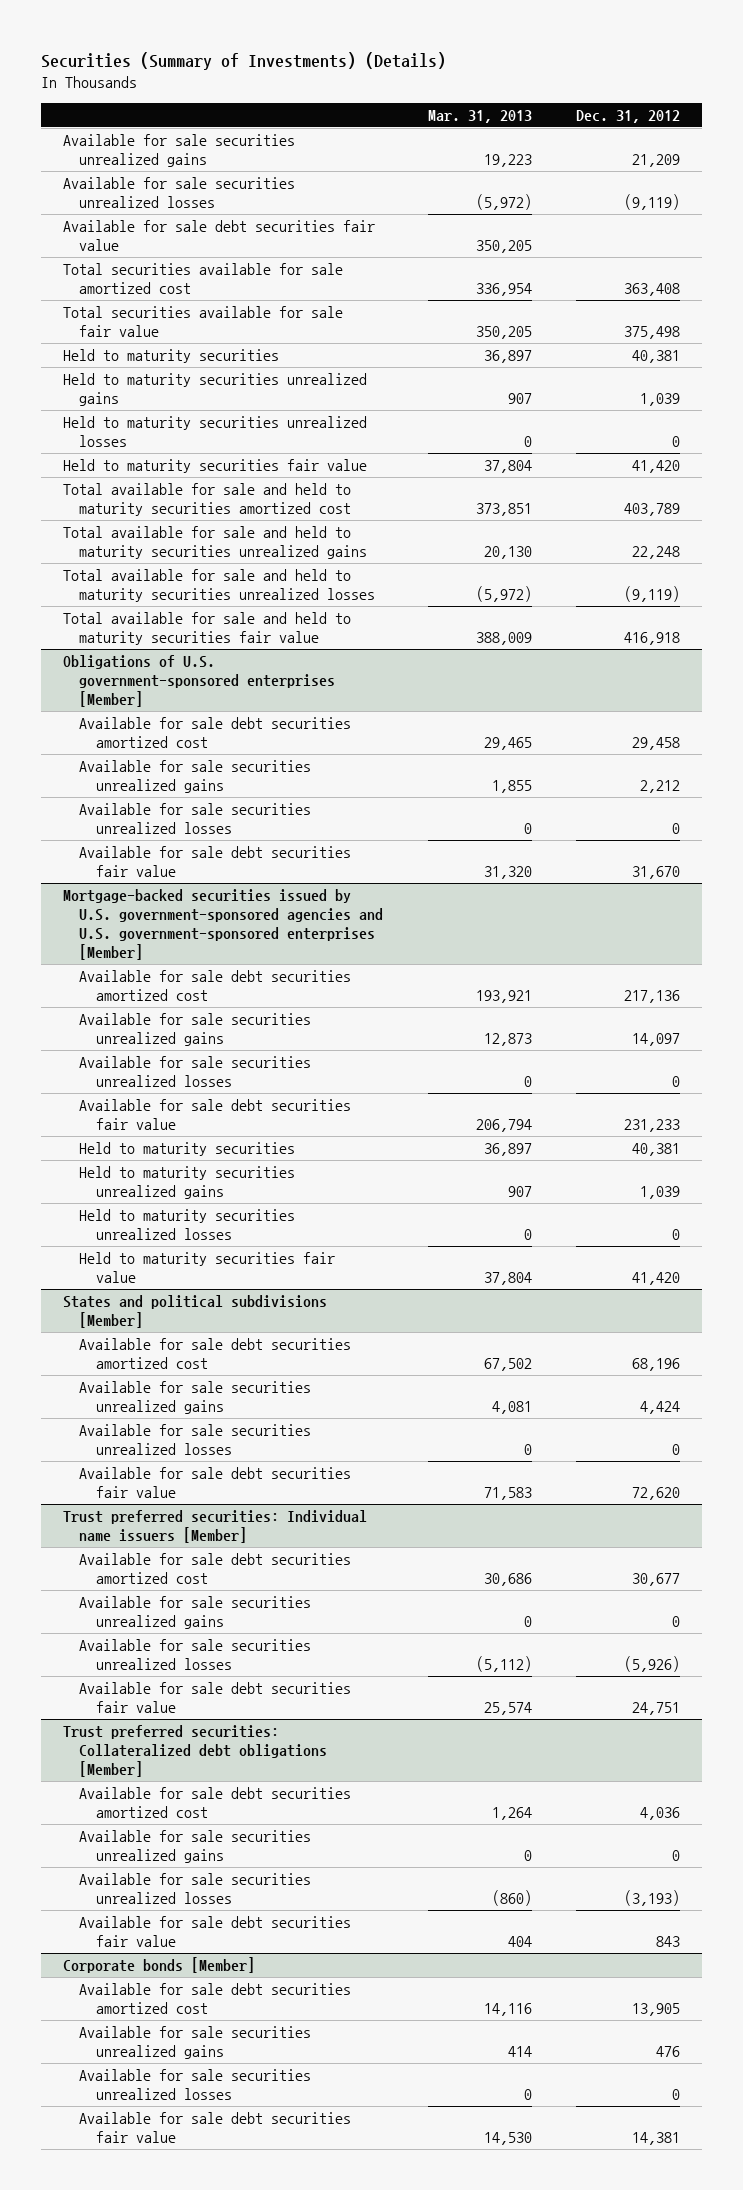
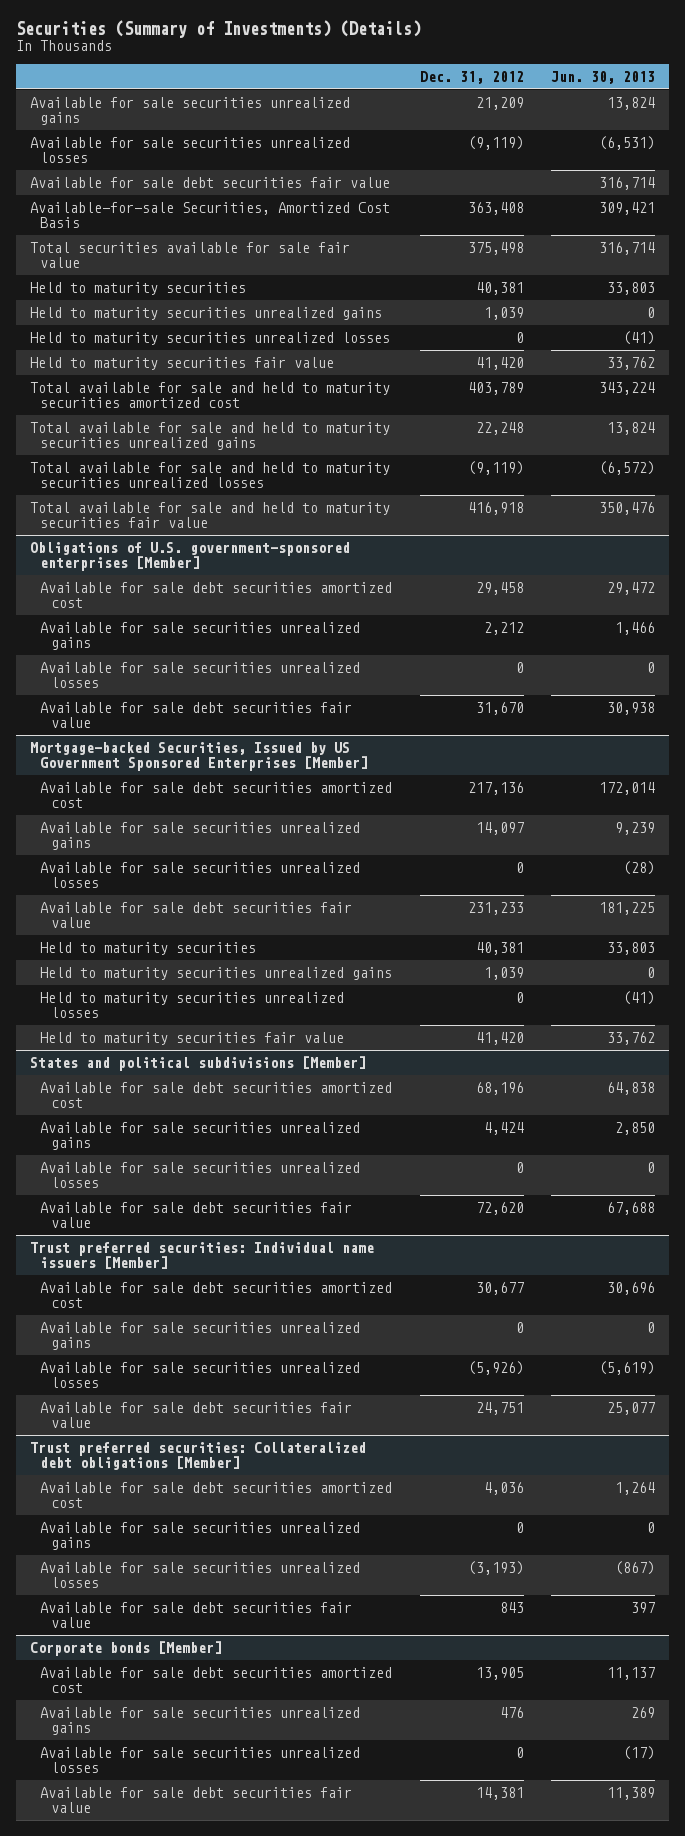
- | Mar. 31, 2013 | Dec. 31, 2012
+ | Dec. 31, 2012 | Jun. 30, 2013
- Total securities available for sale amortized cost | 336,954 | 363,408
+ Available-for-sale Securities, Amortized Cost Basis | 363,408 | 309,421
- Mortgage-backed securities issued by U.S. government-sponsored agencies and U.S. government-sponsored enterprises [Member]
+ Mortgage-backed Securities, Issued by US Government Sponsored Enterprises [Member]

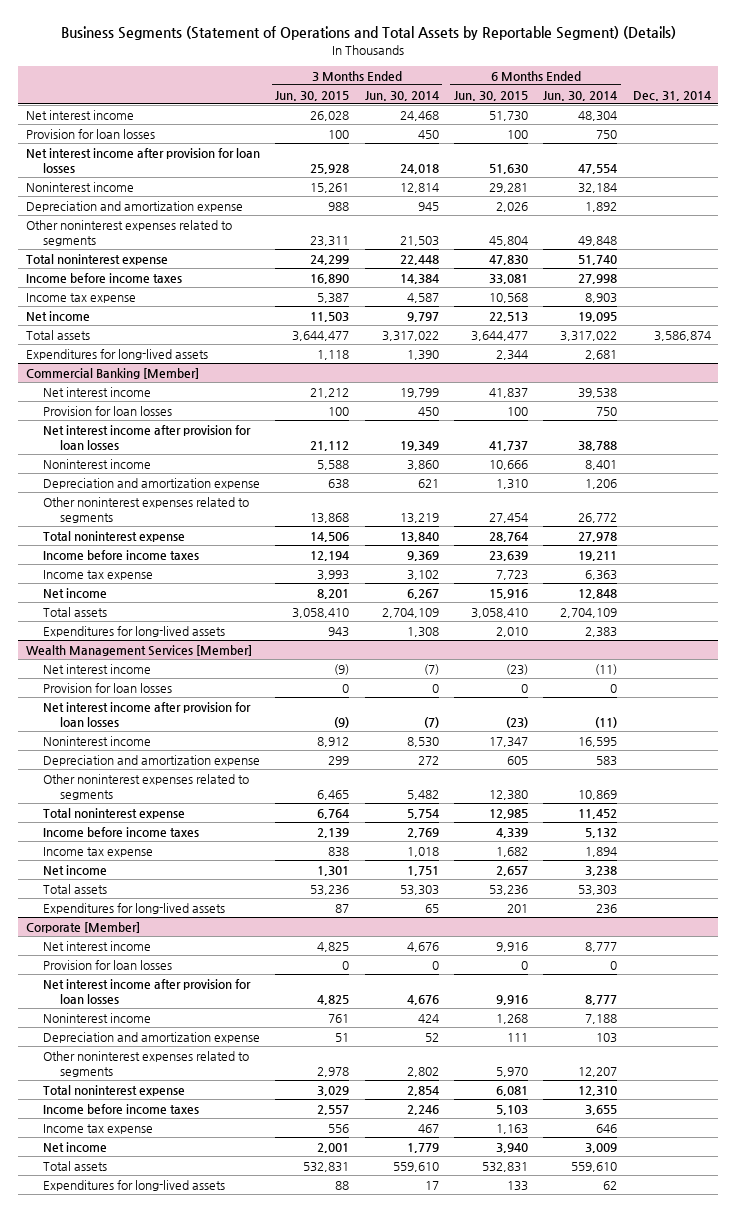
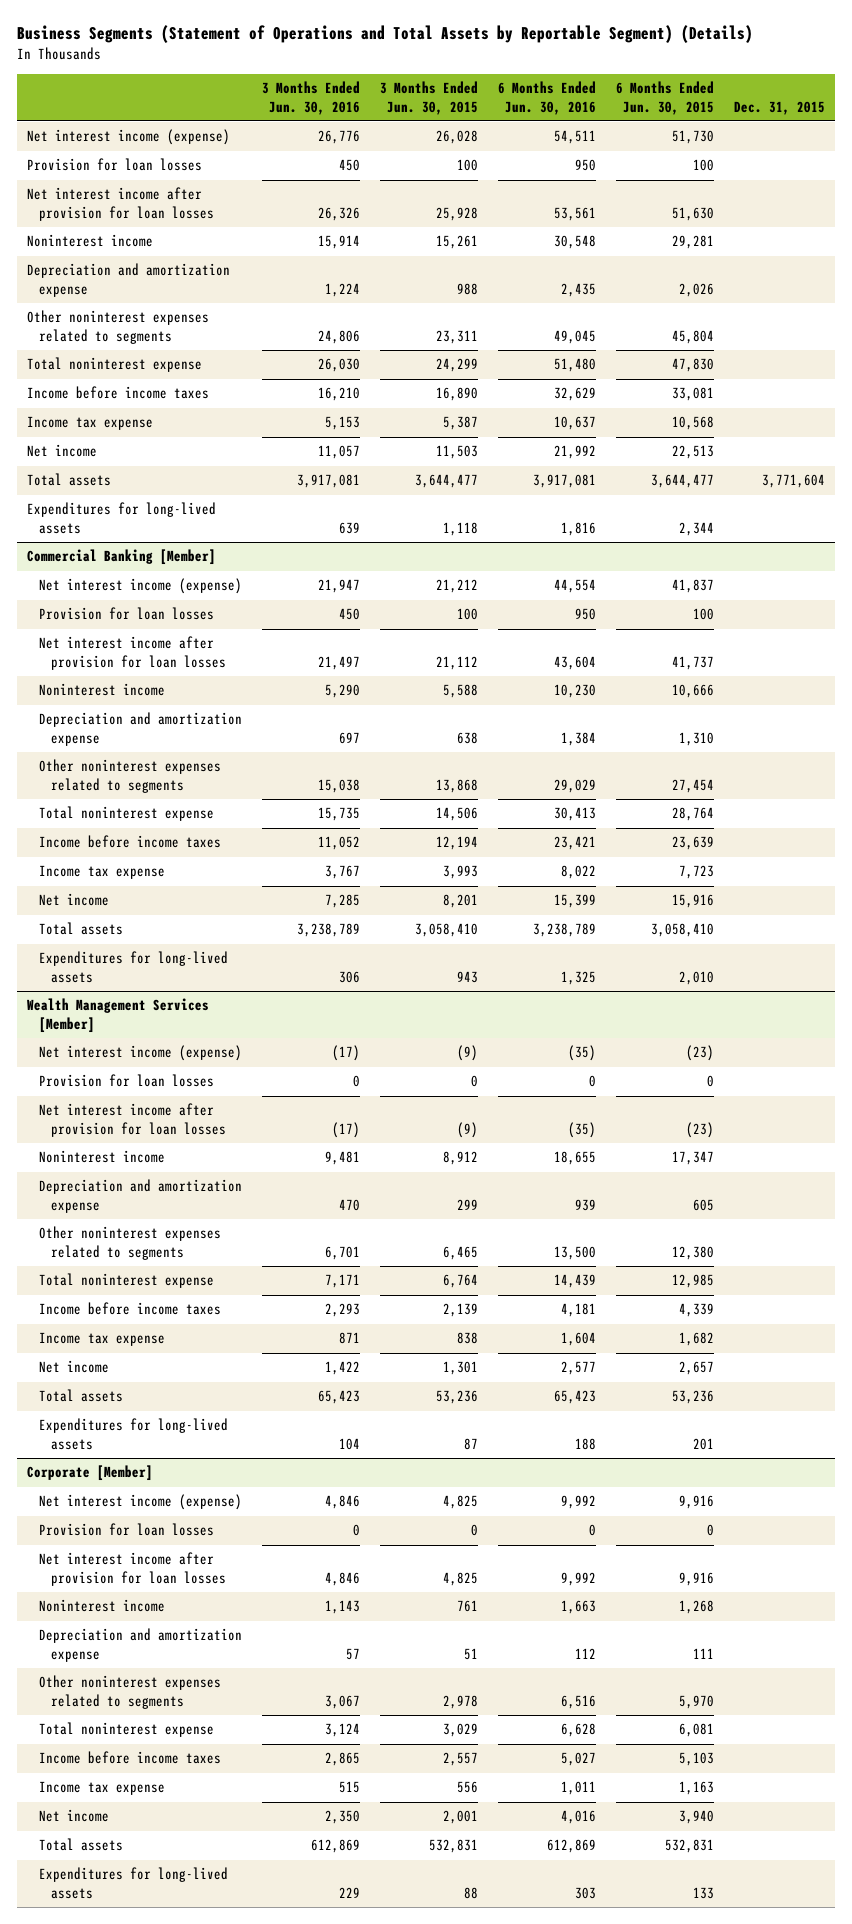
- | 3 Months Ended Jun. 30, 2015 | 3 Months Ended Jun. 30, 2014 | 6 Months Ended Jun. 30, 2015 | 6 Months Ended Jun. 30, 2014 | Dec. 31, 2014
+ | 3 Months Ended Jun. 30, 2016 | 3 Months Ended Jun. 30, 2015 | 6 Months Ended Jun. 30, 2016 | 6 Months Ended Jun. 30, 2015 | Dec. 31, 2015
- Net interest income | 26,028 | 24,468 | 51,730 | 48,304 |
+ Net interest income (expense) | 26,776 | 26,028 | 54,511 | 51,730 |
@ Commercial Banking [Member]
- Net interest income | 21,212 | 19,799 | 41,837 | 39,538 |
+ Net interest income (expense) | 21,947 | 21,212 | 44,554 | 41,837 |
@ Wealth Management Services [Member]
- Net interest income | (9) | (7) | (23) | (11) |
+ Net interest income (expense) | (17) | (9) | (35) | (23) |
@ Corporate [Member]
- Net interest income | 4,825 | 4,676 | 9,916 | 8,777 |
+ Net interest income (expense) | 4,846 | 4,825 | 9,992 | 9,916 |

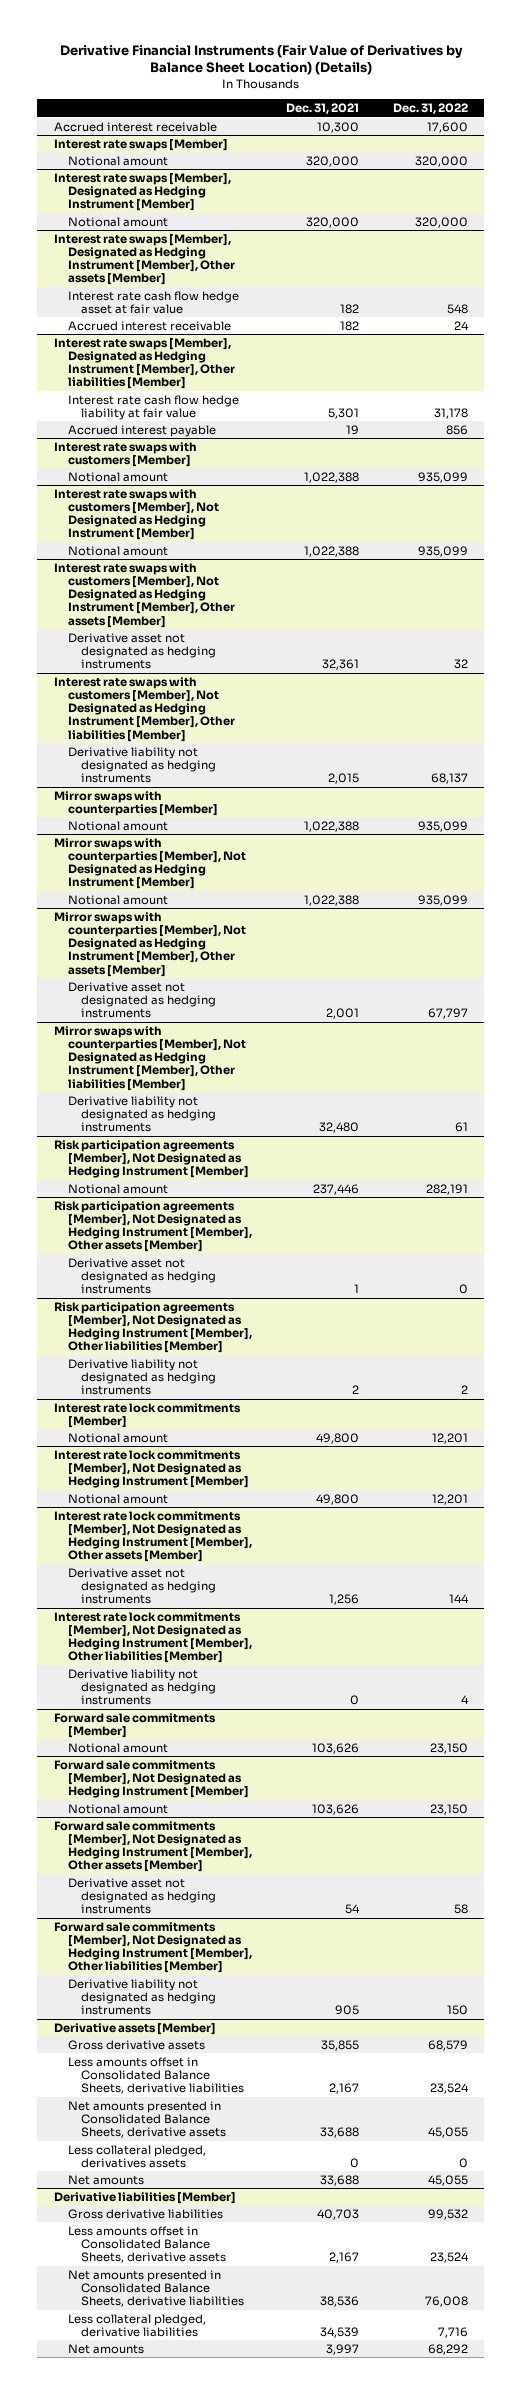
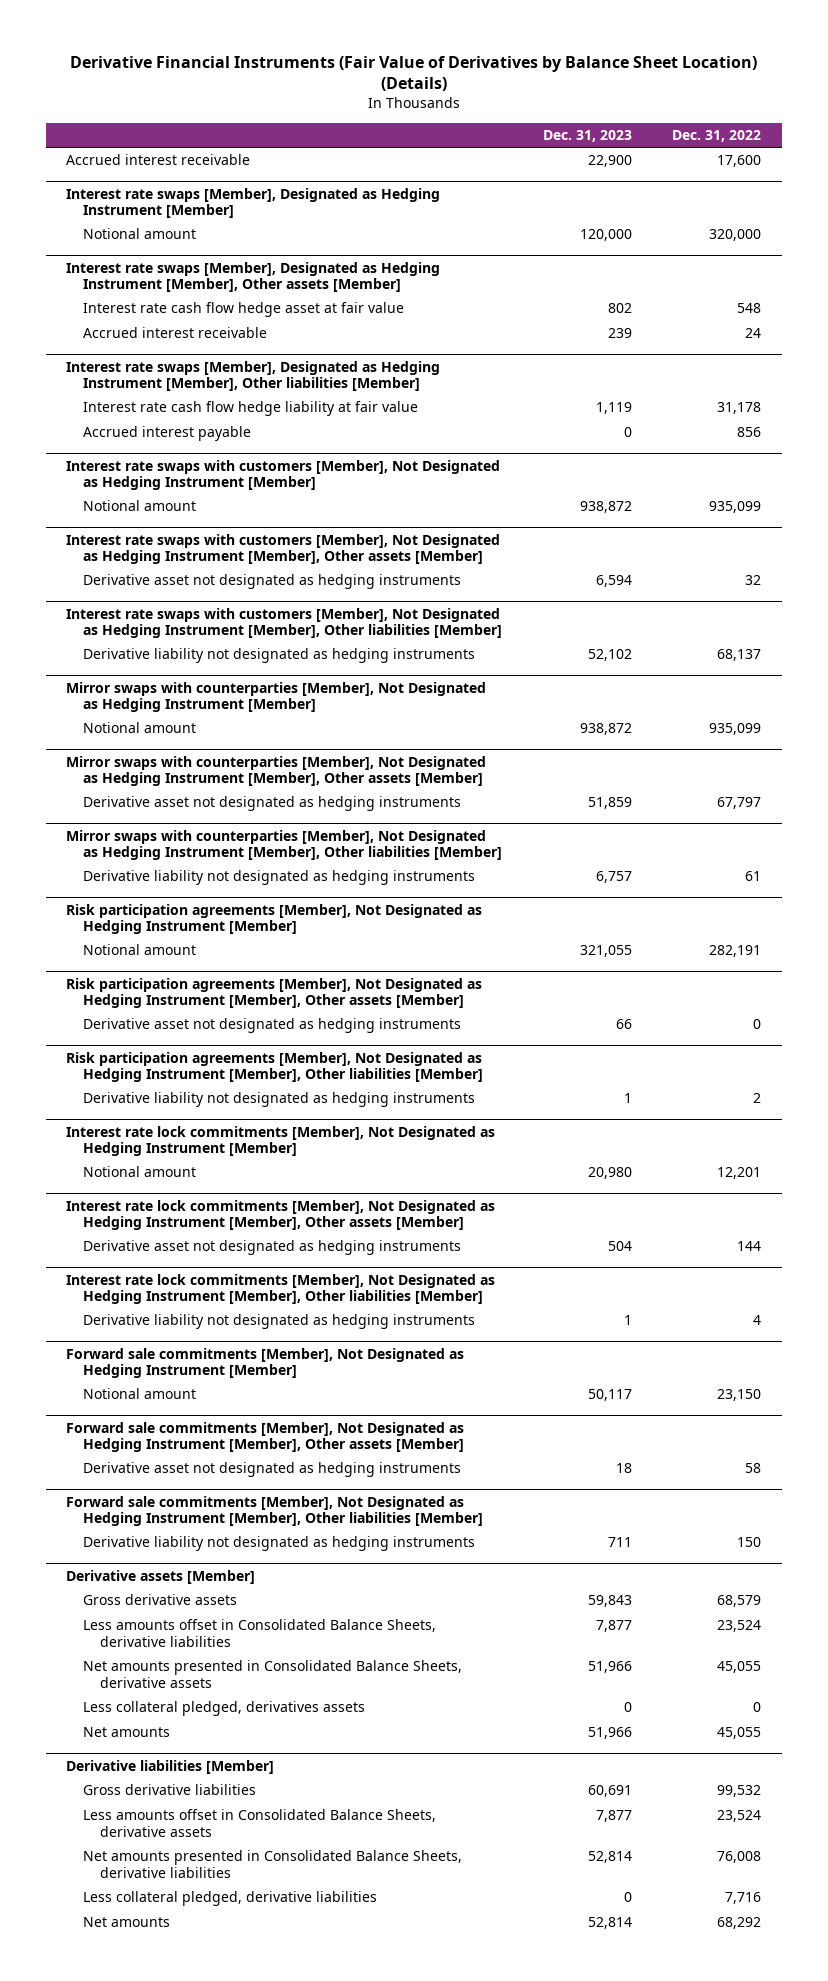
- | Dec. 31, 2021 | Dec. 31, 2022
+ | Dec. 31, 2023 | Dec. 31, 2022
- Interest rate swaps [Member]
- Notional amount | 320,000 | 320,000
- Interest rate swaps with customers [Member]
- Notional amount | 1,022,388 | 935,099
- Mirror swaps with counterparties [Member]
- Notional amount | 1,022,388 | 935,099
- Interest rate lock commitments [Member]
- Notional amount | 49,800 | 12,201
- Forward sale commitments [Member]
- Notional amount | 103,626 | 23,150

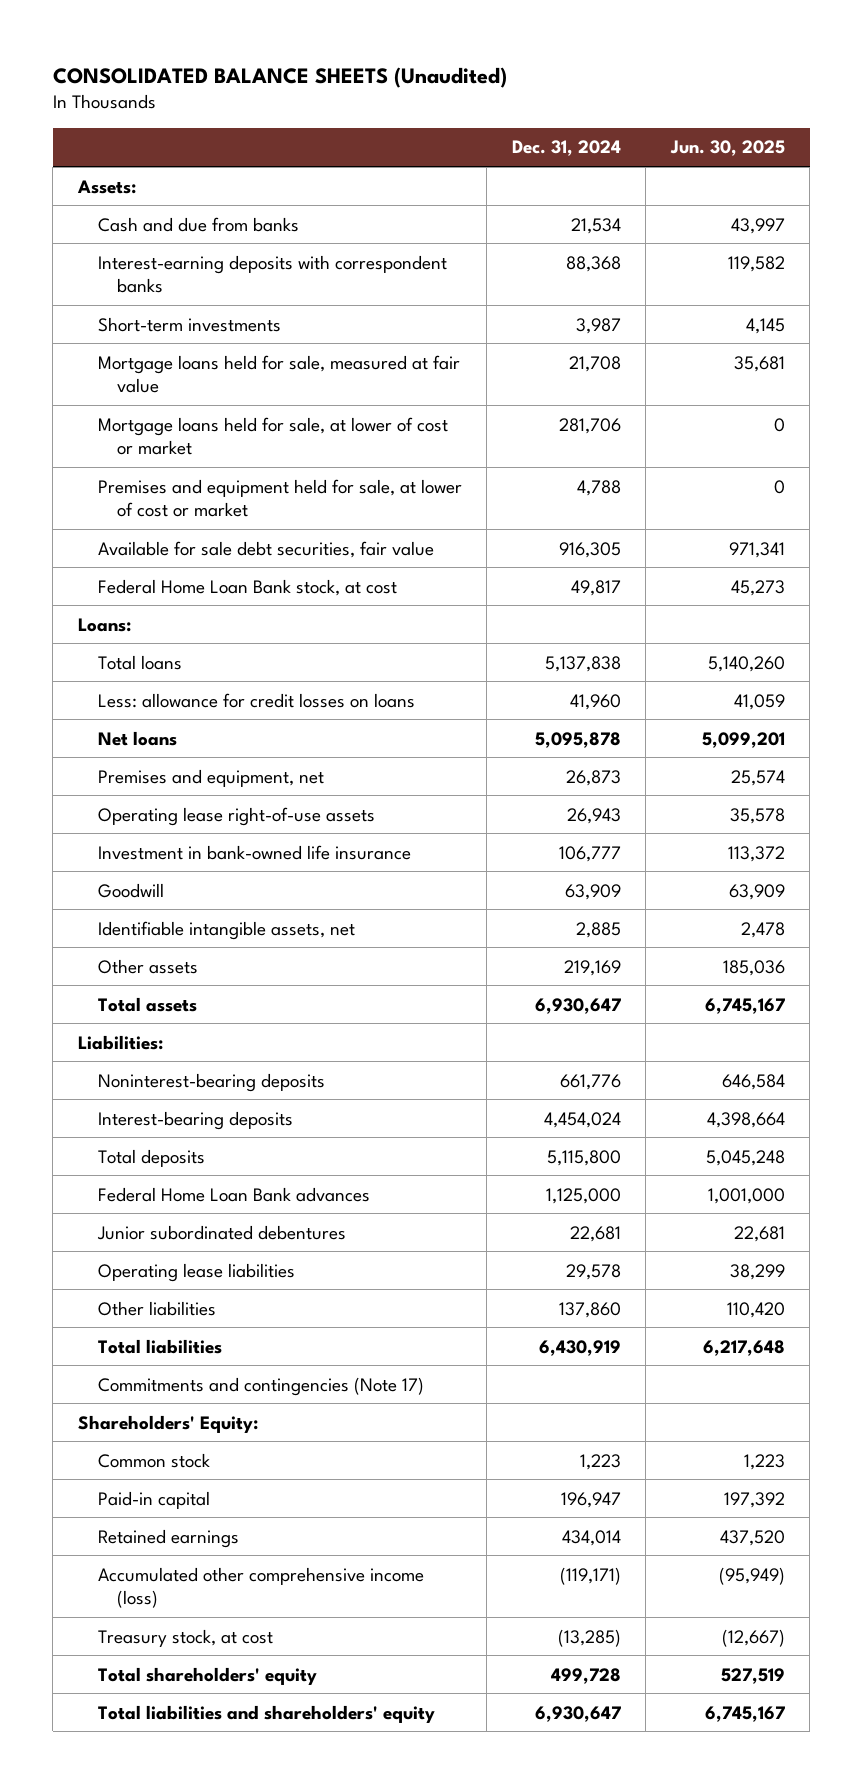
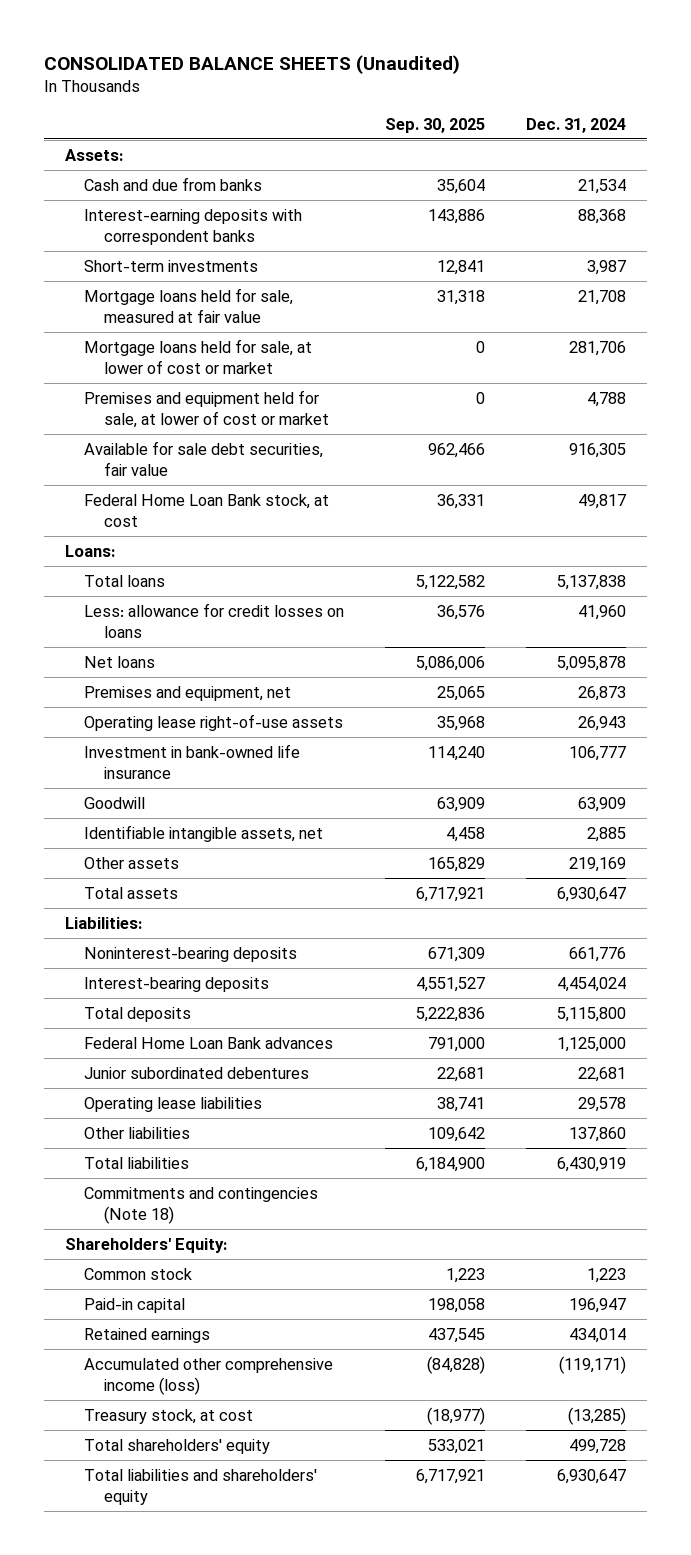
- | Dec. 31, 2024 | Jun. 30, 2025
+ | Sep. 30, 2025 | Dec. 31, 2024
- Commitments and contingencies (Note 17)
+ Commitments and contingencies (Note 18)

